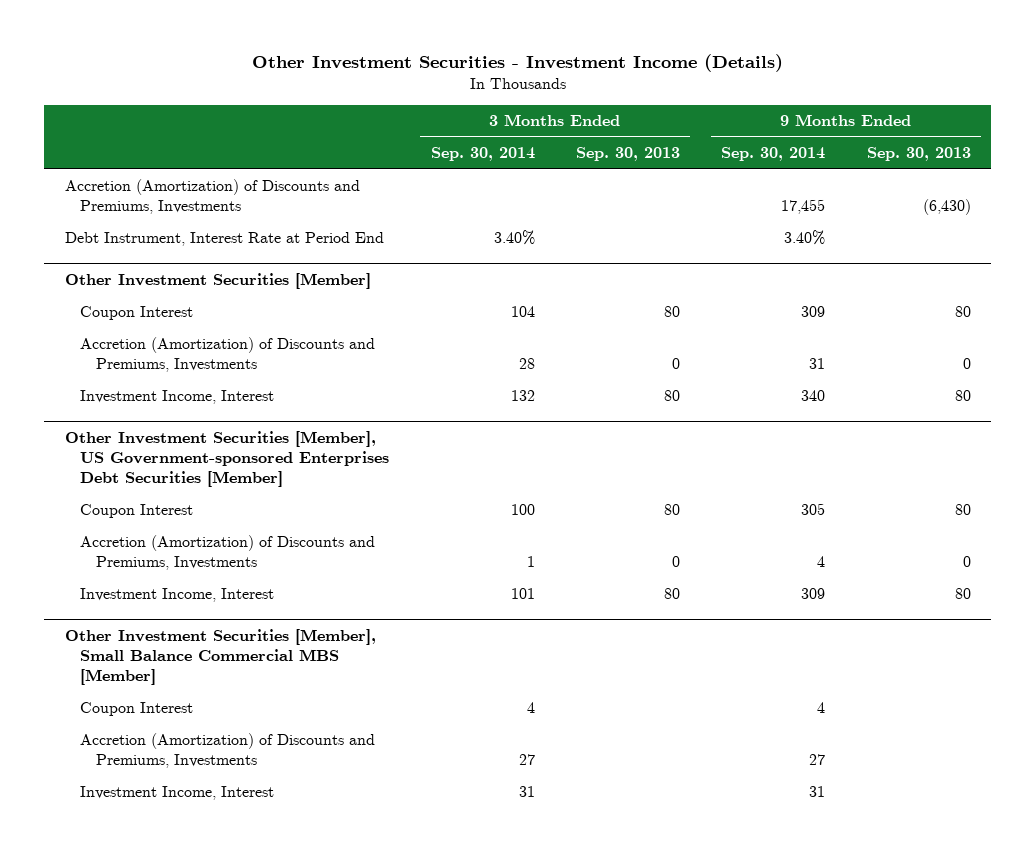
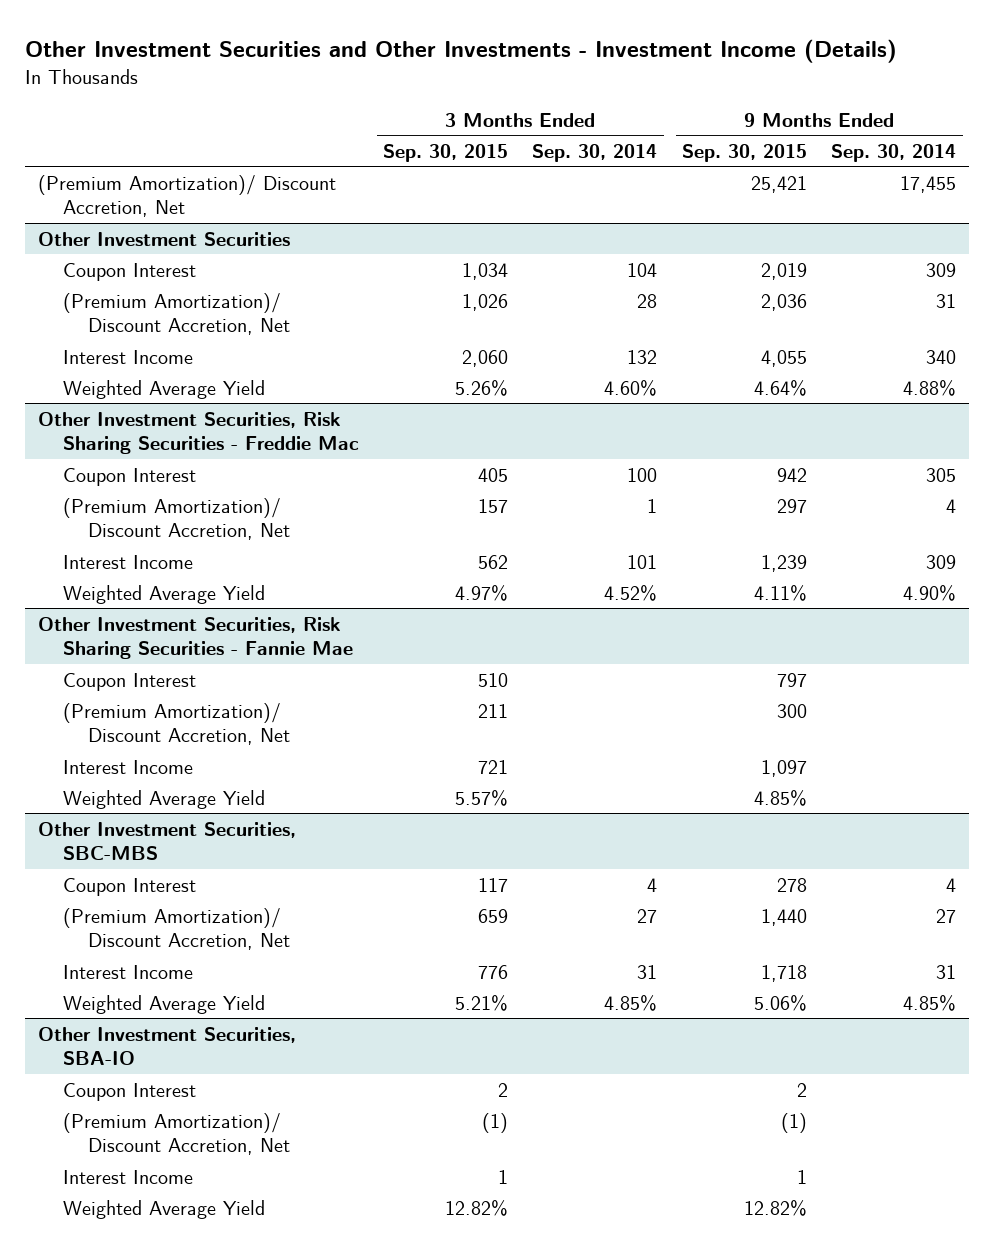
- Other Investment Securities - Investment Income (Details)
+ Other Investment Securities and Other Investments - Investment Income (Details)
- | 3 Months Ended Sep. 30, 2014 | 3 Months Ended Sep. 30, 2013 | 9 Months Ended Sep. 30, 2014 | 9 Months Ended Sep. 30, 2013
+ | 3 Months Ended Sep. 30, 2015 | 3 Months Ended Sep. 30, 2014 | 9 Months Ended Sep. 30, 2015 | 9 Months Ended Sep. 30, 2014
- Accretion (Amortization) of Discounts and Premiums, Investments | | | 17,455 | (6,430)
- Debt Instrument, Interest Rate at Period End | 3.40% | | 3.40% |
- Other Investment Securities [Member]
+ (Premium Amortization)/ Discount Accretion, Net | | | 25,421 | 17,455
+ Other Investment Securities
- Accretion (Amortization) of Discounts and Premiums, Investments | 28 | 0 | 31 | 0
- Investment Income, Interest | 132 | 80 | 340 | 80
- Other Investment Securities [Member], US Government-sponsored Enterprises Debt Securities [Member]
+ (Premium Amortization)/ Discount Accretion, Net | 1,026 | 28 | 2,036 | 31
+ Interest Income | 2,060 | 132 | 4,055 | 340
+ Weighted Average Yield | 5.26% | 4.60% | 4.64% | 4.88%
+ Other Investment Securities, Risk Sharing Securities - Freddie Mac
- Accretion (Amortization) of Discounts and Premiums, Investments | 1 | 0 | 4 | 0
- Investment Income, Interest | 101 | 80 | 309 | 80
- Other Investment Securities [Member], Small Balance Commercial MBS [Member]
+ (Premium Amortization)/ Discount Accretion, Net | 157 | 1 | 297 | 4
+ Interest Income | 562 | 101 | 1,239 | 309
+ Weighted Average Yield | 4.97% | 4.52% | 4.11% | 4.90%
+ Other Investment Securities, Risk Sharing Securities - Fannie Mae
+ Coupon Interest | 510 | | 797 |
+ (Premium Amortization)/ Discount Accretion, Net | 211 | | 300 |
+ Interest Income | 721 | | 1,097 |
+ Weighted Average Yield | 5.57% | | 4.85% |
+ Other Investment Securities, SBC-MBS
- Accretion (Amortization) of Discounts and Premiums, Investments | 27 | | 27 |
- Investment Income, Interest | 31 | | 31 |
+ (Premium Amortization)/ Discount Accretion, Net | 659 | 27 | 1,440 | 27
+ Interest Income | 776 | 31 | 1,718 | 31
+ Weighted Average Yield | 5.21% | 4.85% | 5.06% | 4.85%
+ Other Investment Securities, SBA-IO
+ Coupon Interest | 2 | | 2 |
+ (Premium Amortization)/ Discount Accretion, Net | (1) | | (1) |
+ Interest Income | 1 | | 1 |
+ Weighted Average Yield | 12.82% | | 12.82% |

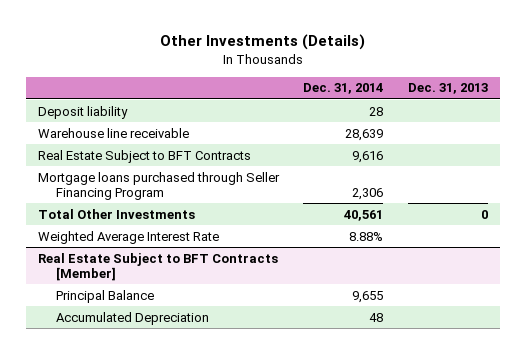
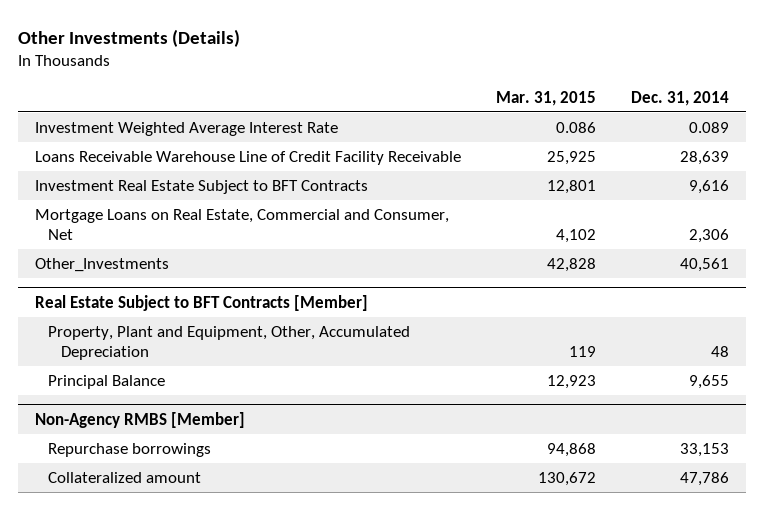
- | Dec. 31, 2014 | Dec. 31, 2013
+ | Mar. 31, 2015 | Dec. 31, 2014
- Deposit liability | 28 |
- Warehouse line receivable | 28,639 |
- Real Estate Subject to BFT Contracts | 9,616 |
- Mortgage loans purchased through Seller Financing Program | 2,306 |
- Total Other Investments | 40,561 | 0
- Weighted Average Interest Rate | 8.88% |
+ Investment Weighted Average Interest Rate | 0.086 | 0.089
+ Loans Receivable Warehouse Line of Credit Facility Receivable | 25,925 | 28,639
+ Investment Real Estate Subject to BFT Contracts | 12,801 | 9,616
+ Mortgage Loans on Real Estate, Commercial and Consumer, Net | 4,102 | 2,306
+ Other_Investments | 42,828 | 40,561
@ Real Estate Subject to BFT Contracts [Member]
+ Property, Plant and Equipment, Other, Accumulated Depreciation | 119 | 48
- Accumulated Depreciation | 48 |
+ Non-Agency RMBS [Member]
+ Repurchase borrowings | 94,868 | 33,153
+ Collateralized amount | 130,672 | 47,786

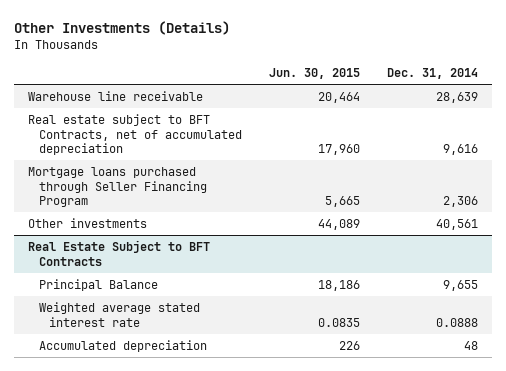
- | Mar. 31, 2015 | Dec. 31, 2014
+ | Jun. 30, 2015 | Dec. 31, 2014
- Investment Weighted Average Interest Rate | 0.086 | 0.089
- Loans Receivable Warehouse Line of Credit Facility Receivable | 25,925 | 28,639
- Investment Real Estate Subject to BFT Contracts | 12,801 | 9,616
- Mortgage Loans on Real Estate, Commercial and Consumer, Net | 4,102 | 2,306
- Other_Investments | 42,828 | 40,561
- Real Estate Subject to BFT Contracts [Member]
- Property, Plant and Equipment, Other, Accumulated Depreciation | 119 | 48
+ Warehouse line receivable | 20,464 | 28,639
+ Real estate subject to BFT Contracts, net of accumulated depreciation | 17,960 | 9,616
+ Mortgage loans purchased through Seller Financing Program | 5,665 | 2,306
+ Other investments | 44,089 | 40,561
+ Real Estate Subject to BFT Contracts
- Non-Agency RMBS [Member]
- Repurchase borrowings | 94,868 | 33,153
- Collateralized amount | 130,672 | 47,786
+ Weighted average stated interest rate | 0.0835 | 0.0888
+ Accumulated depreciation | 226 | 48

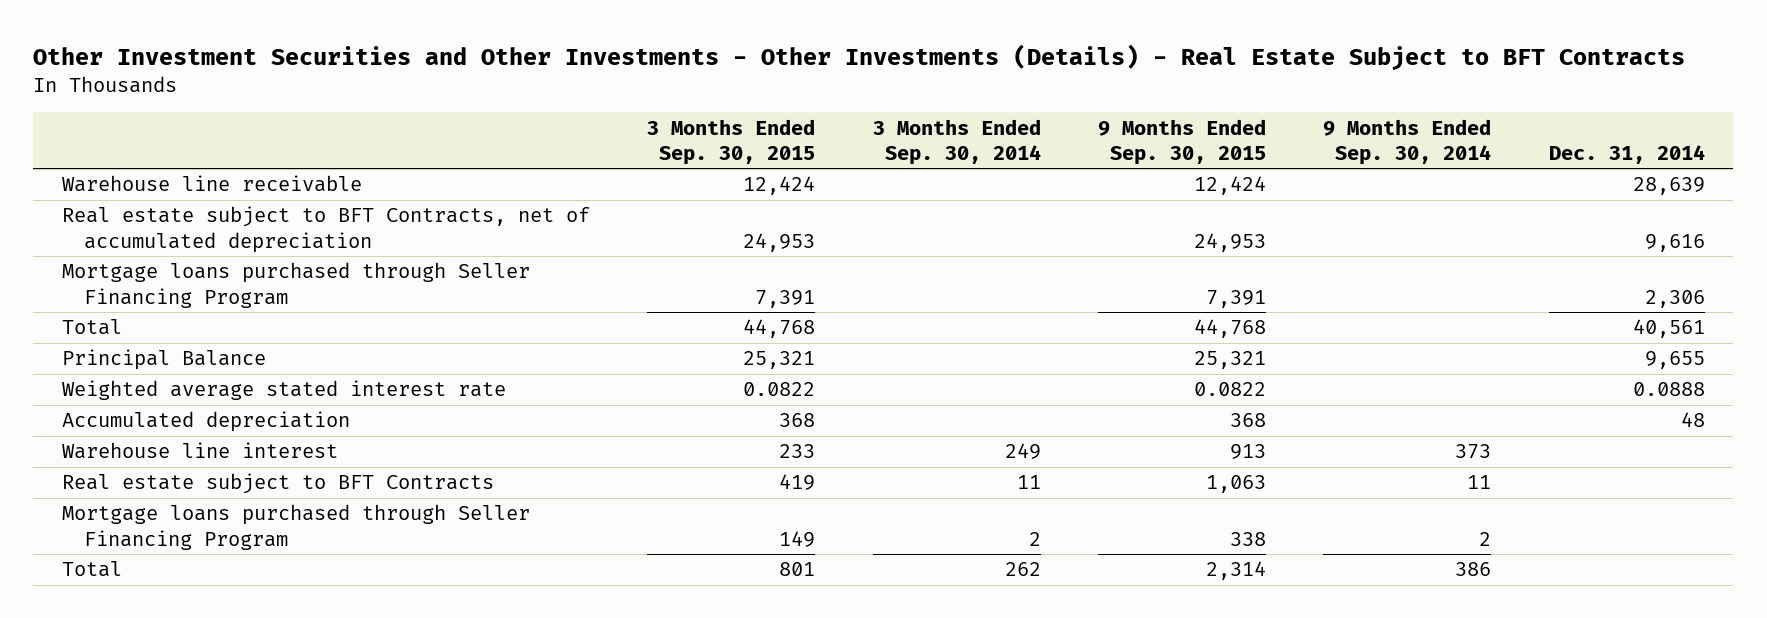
- Other Investments (Details)
+ Other Investment Securities and Other Investments - Other Investments (Details) - Real Estate Subject to BFT Contracts
- | Jun. 30, 2015 | Dec. 31, 2014
+ | 3 Months Ended Sep. 30, 2015 | 3 Months Ended Sep. 30, 2014 | 9 Months Ended Sep. 30, 2015 | 9 Months Ended Sep. 30, 2014 | Dec. 31, 2014
- Other investments | 44,089 | 40,561
- Real Estate Subject to BFT Contracts
+ Total | 44,768 | | 44,768 | | 40,561
+ Warehouse line interest | 233 | 249 | 913 | 373 |
+ Real estate subject to BFT Contracts | 419 | 11 | 1,063 | 11 |
+ Mortgage loans purchased through Seller Financing Program | 149 | 2 | 338 | 2 |
+ Total | 801 | 262 | 2,314 | 386 |

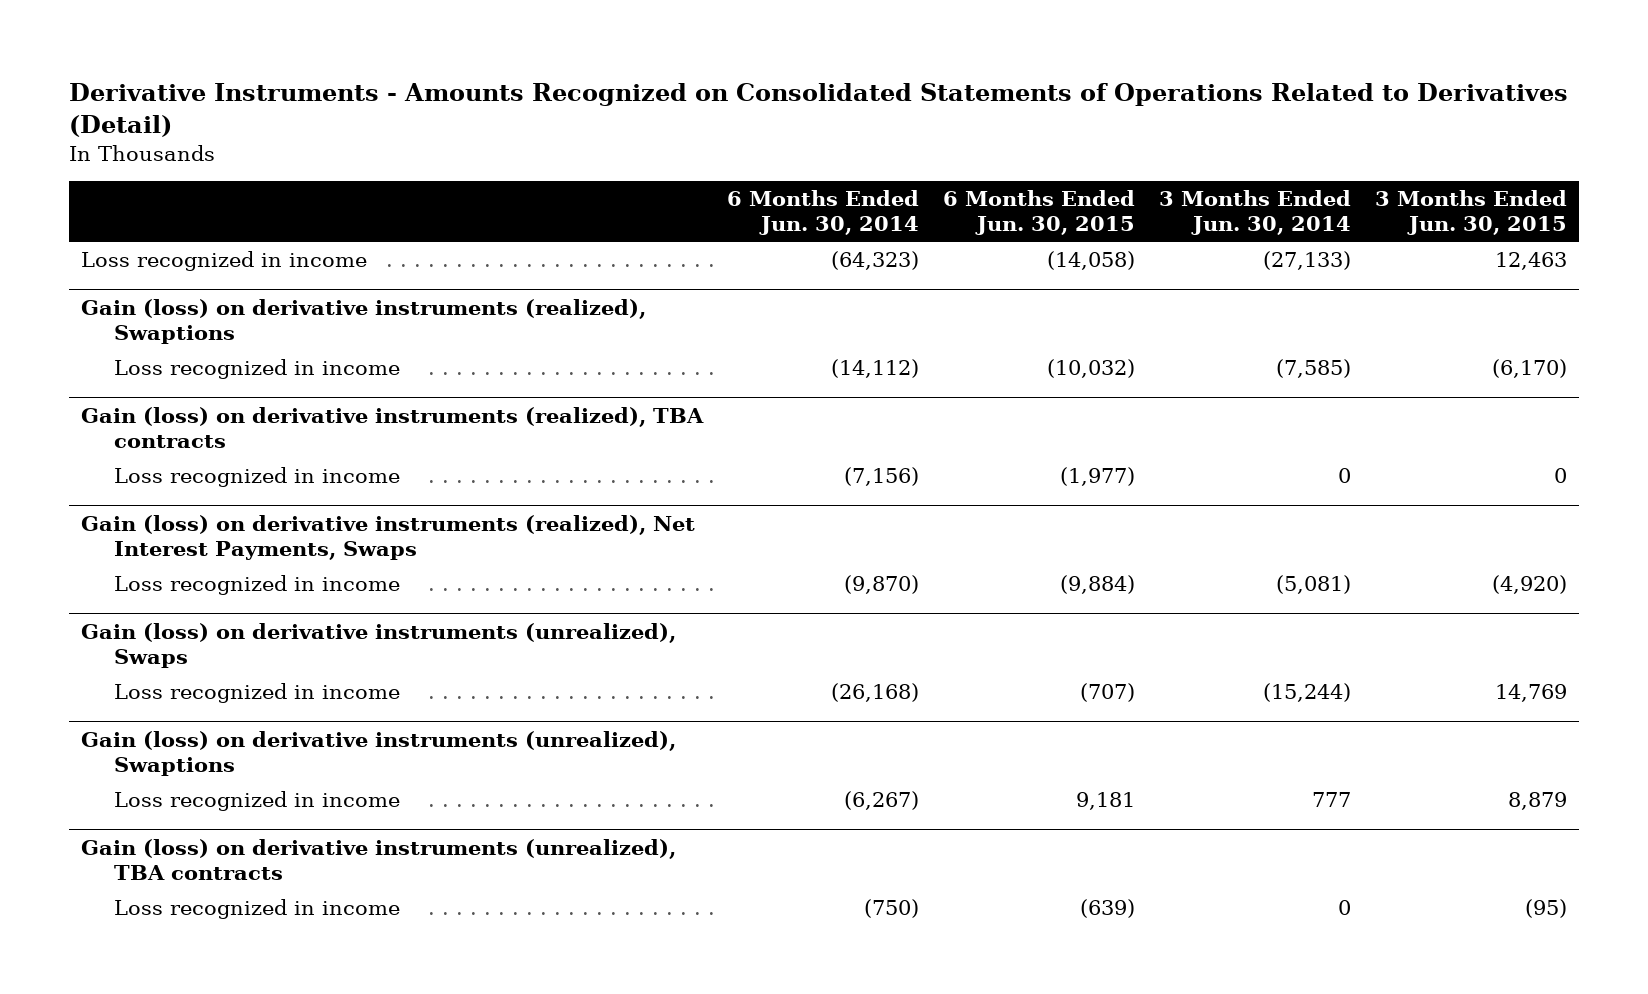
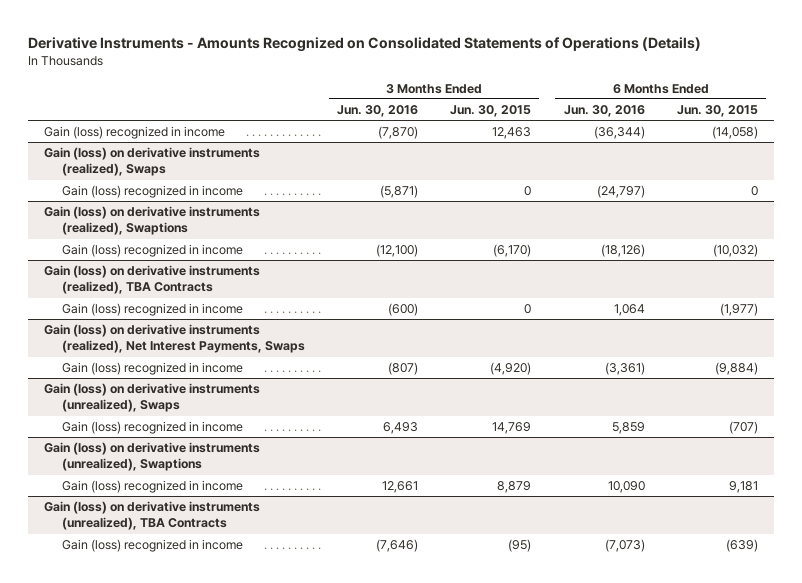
- Derivative Instruments - Amounts Recognized on Consolidated Statements of Operations Related to Derivatives (Detail)
+ Derivative Instruments - Amounts Recognized on Consolidated Statements of Operations (Details)
- | 6 Months Ended Jun. 30, 2014 | 6 Months Ended Jun. 30, 2015 | 3 Months Ended Jun. 30, 2014 | 3 Months Ended Jun. 30, 2015
+ | 3 Months Ended Jun. 30, 2016 | 3 Months Ended Jun. 30, 2015 | 6 Months Ended Jun. 30, 2016 | 6 Months Ended Jun. 30, 2015
- Loss recognized in income | (64,323) | (14,058) | (27,133) | 12,463
+ Gain (loss) recognized in income | (7,870) | 12,463 | (36,344) | (14,058)
+ Gain (loss) on derivative instruments (realized), Swaps
+ Gain (loss) recognized in income | (5,871) | 0 | (24,797) | 0
@ Gain (loss) on derivative instruments (realized), Swaptions
- Loss recognized in income | (14,112) | (10,032) | (7,585) | (6,170)
- Gain (loss) on derivative instruments (realized), TBA contracts
- Loss recognized in income | (7,156) | (1,977) | 0 | 0
@ Gain (loss) on derivative instruments (realized), Swaptions
+ Gain (loss) recognized in income | (12,100) | (6,170) | (18,126) | (10,032)
+ Gain (loss) on derivative instruments (realized), TBA Contracts
+ Gain (loss) recognized in income | (600) | 0 | 1,064 | (1,977)
@ Gain (loss) on derivative instruments (realized), Net Interest Payments, Swaps
- Loss recognized in income | (9,870) | (9,884) | (5,081) | (4,920)
+ Gain (loss) recognized in income | (807) | (4,920) | (3,361) | (9,884)
@ Gain (loss) on derivative instruments (unrealized), Swaps
- Loss recognized in income | (26,168) | (707) | (15,244) | 14,769
+ Gain (loss) recognized in income | 6,493 | 14,769 | 5,859 | (707)
@ Gain (loss) on derivative instruments (unrealized), Swaptions
- Loss recognized in income | (6,267) | 9,181 | 777 | 8,879
- Gain (loss) on derivative instruments (unrealized), TBA contracts
- Loss recognized in income | (750) | (639) | 0 | (95)
@ Gain (loss) on derivative instruments (unrealized), Swaptions
+ Gain (loss) recognized in income | 12,661 | 8,879 | 10,090 | 9,181
+ Gain (loss) on derivative instruments (unrealized), TBA Contracts
+ Gain (loss) recognized in income | (7,646) | (95) | (7,073) | (639)

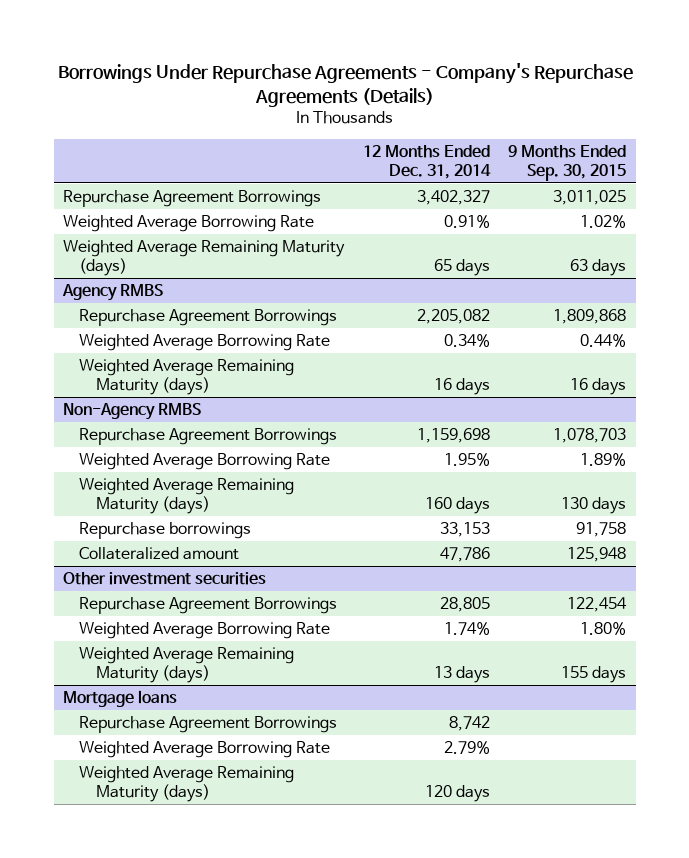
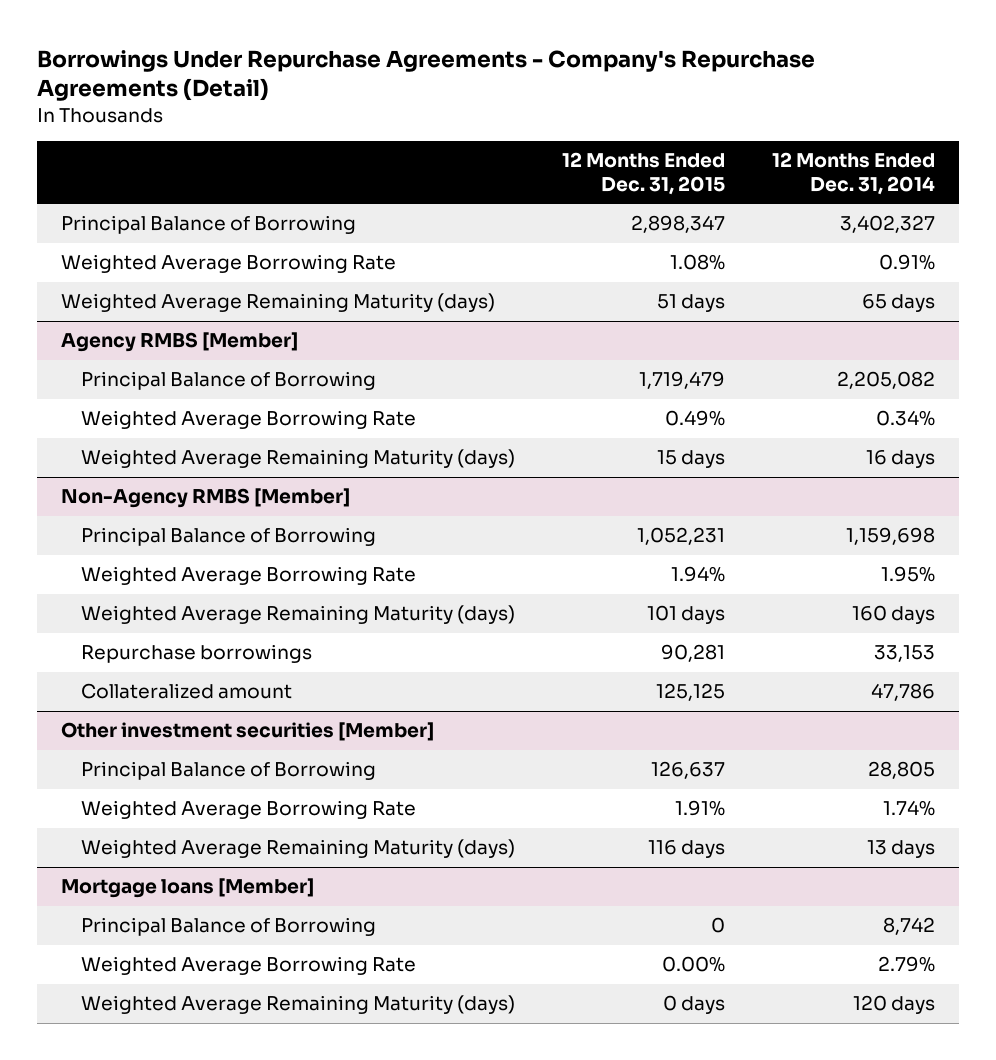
- Borrowings Under Repurchase Agreements - Company's Repurchase Agreements (Details)
+ Borrowings Under Repurchase Agreements - Company's Repurchase Agreements (Detail)
- | 12 Months Ended Dec. 31, 2014 | 9 Months Ended Sep. 30, 2015
+ | 12 Months Ended Dec. 31, 2015 | 12 Months Ended Dec. 31, 2014
- Repurchase Agreement Borrowings | 3,402,327 | 3,011,025
+ Principal Balance of Borrowing | 2,898,347 | 3,402,327
- Agency RMBS
- Repurchase Agreement Borrowings | 2,205,082 | 1,809,868
+ Agency RMBS [Member]
+ Principal Balance of Borrowing | 1,719,479 | 2,205,082
- Non-Agency RMBS
- Repurchase Agreement Borrowings | 1,159,698 | 1,078,703
+ Non-Agency RMBS [Member]
+ Principal Balance of Borrowing | 1,052,231 | 1,159,698
- Other investment securities
- Repurchase Agreement Borrowings | 28,805 | 122,454
+ Other investment securities [Member]
+ Principal Balance of Borrowing | 126,637 | 28,805
- Mortgage loans
- Repurchase Agreement Borrowings | 8,742 |
+ Mortgage loans [Member]
+ Principal Balance of Borrowing | 0 | 8,742

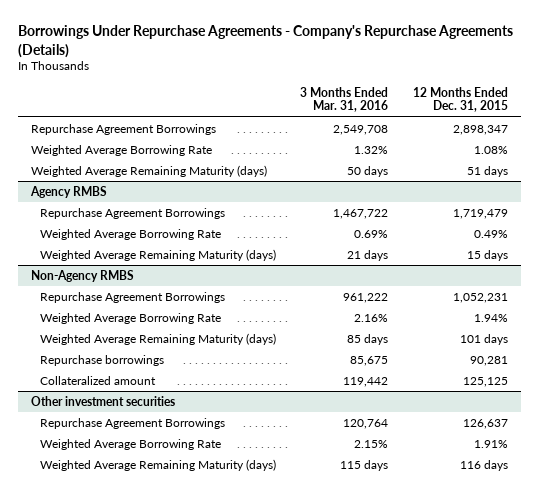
- Borrowings Under Repurchase Agreements - Company's Repurchase Agreements (Detail)
+ Borrowings Under Repurchase Agreements - Company's Repurchase Agreements (Details)
- | 12 Months Ended Dec. 31, 2015 | 12 Months Ended Dec. 31, 2014
+ | 3 Months Ended Mar. 31, 2016 | 12 Months Ended Dec. 31, 2015
- Principal Balance of Borrowing | 2,898,347 | 3,402,327
+ Repurchase Agreement Borrowings | 2,549,708 | 2,898,347
- Agency RMBS [Member]
- Principal Balance of Borrowing | 1,719,479 | 2,205,082
+ Agency RMBS
+ Repurchase Agreement Borrowings | 1,467,722 | 1,719,479
- Non-Agency RMBS [Member]
- Principal Balance of Borrowing | 1,052,231 | 1,159,698
+ Non-Agency RMBS
+ Repurchase Agreement Borrowings | 961,222 | 1,052,231
- Other investment securities [Member]
- Principal Balance of Borrowing | 126,637 | 28,805
+ Other investment securities
+ Repurchase Agreement Borrowings | 120,764 | 126,637
- Mortgage loans [Member]
- Principal Balance of Borrowing | 0 | 8,742
- Weighted Average Borrowing Rate | 0.00% | 2.79%
- Weighted Average Remaining Maturity (days) | 0 days | 120 days

